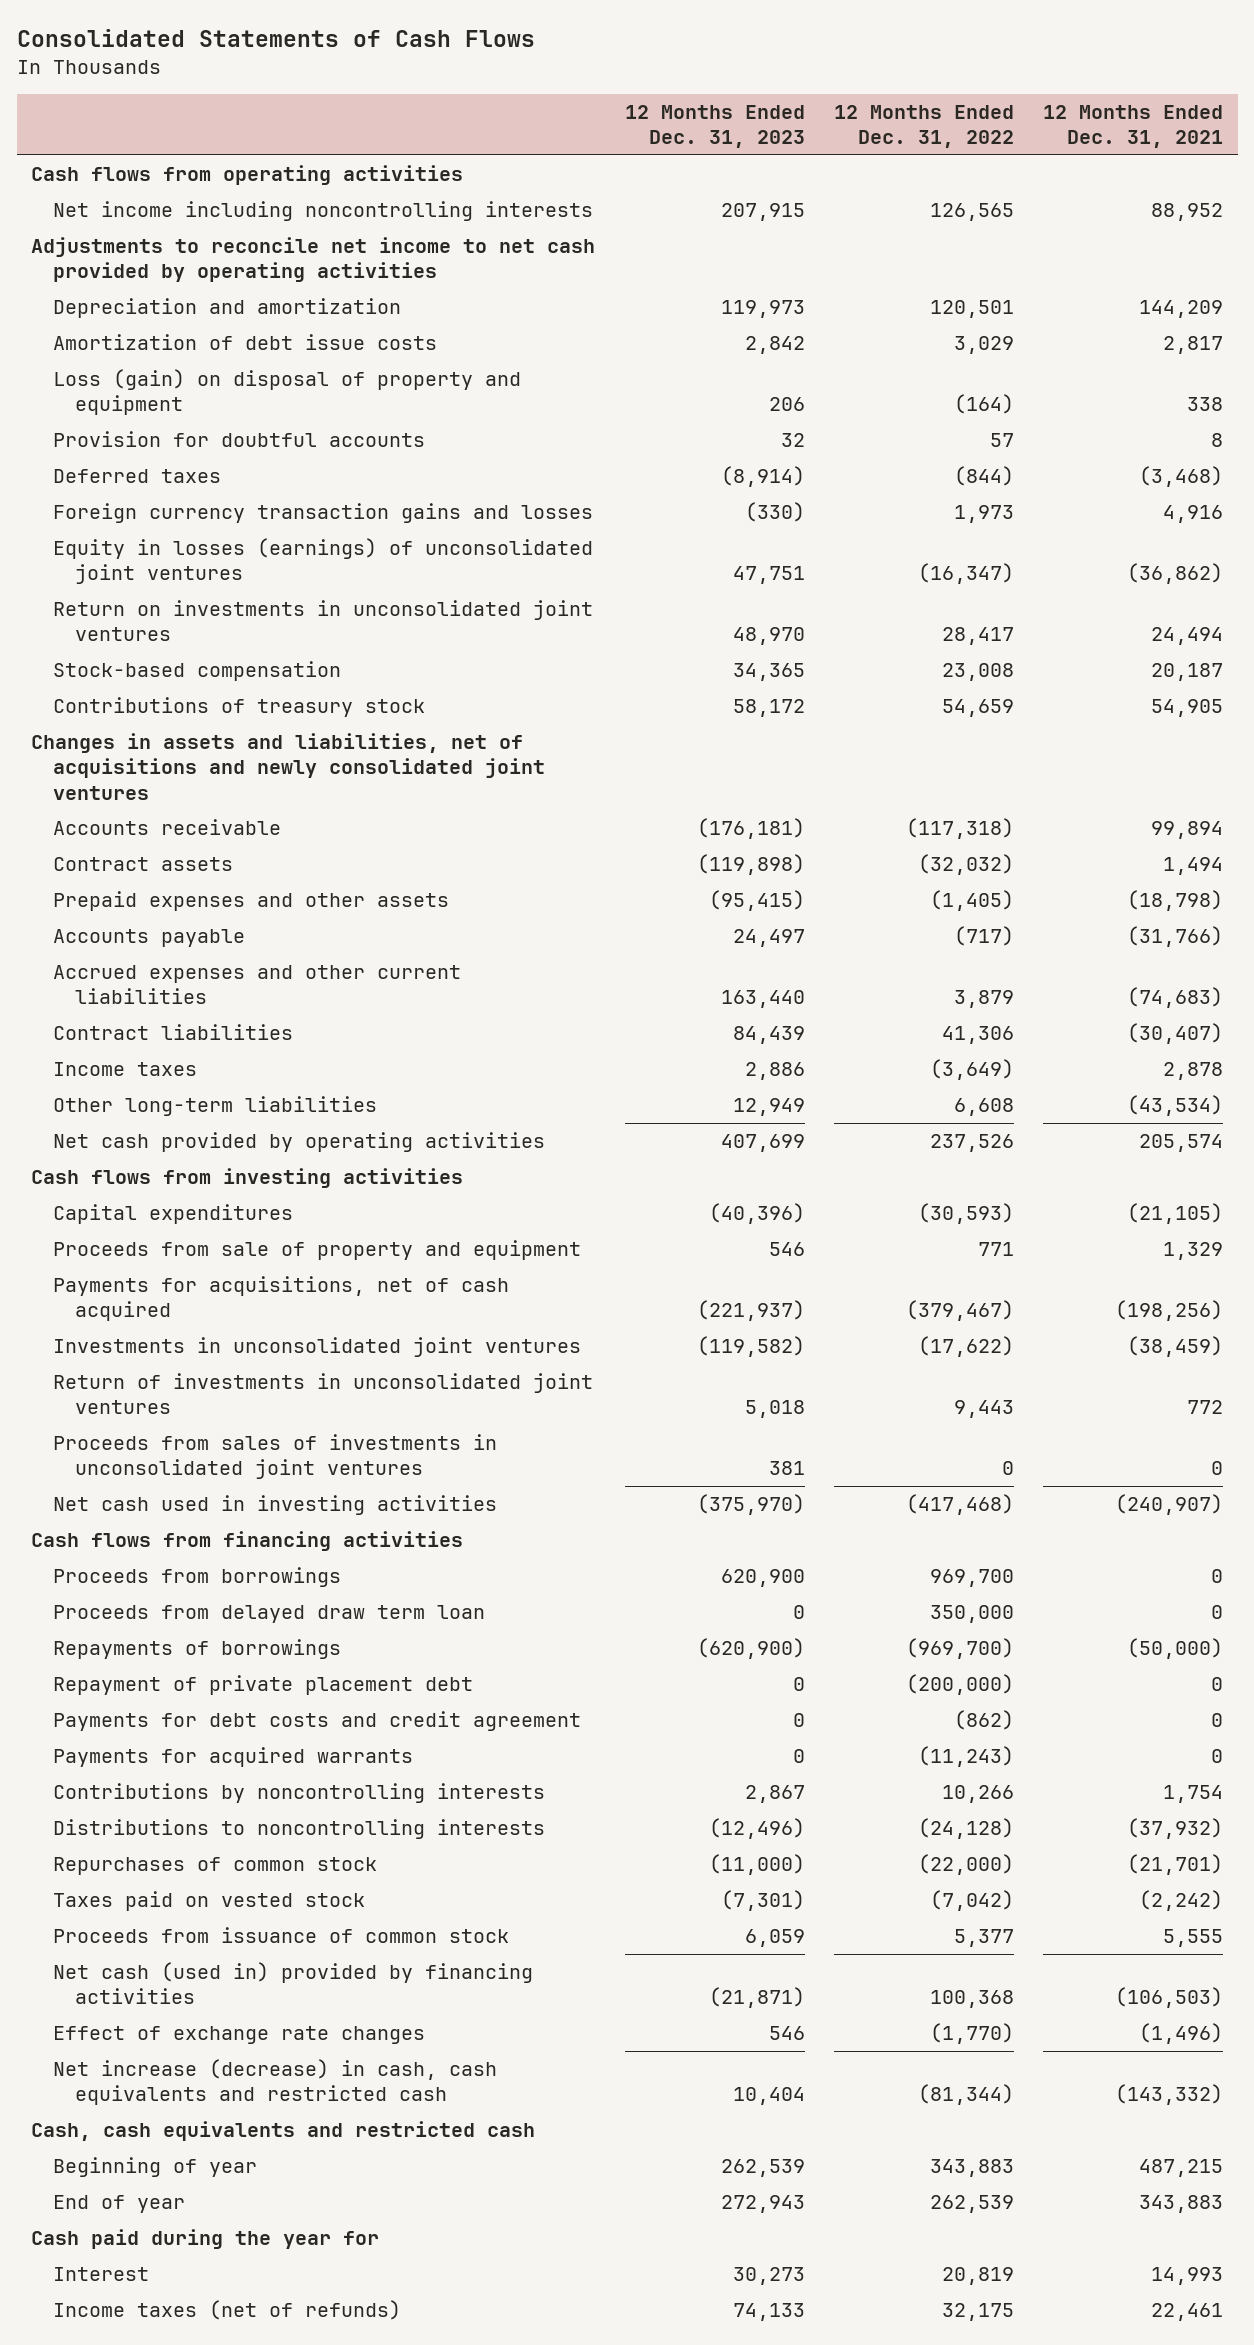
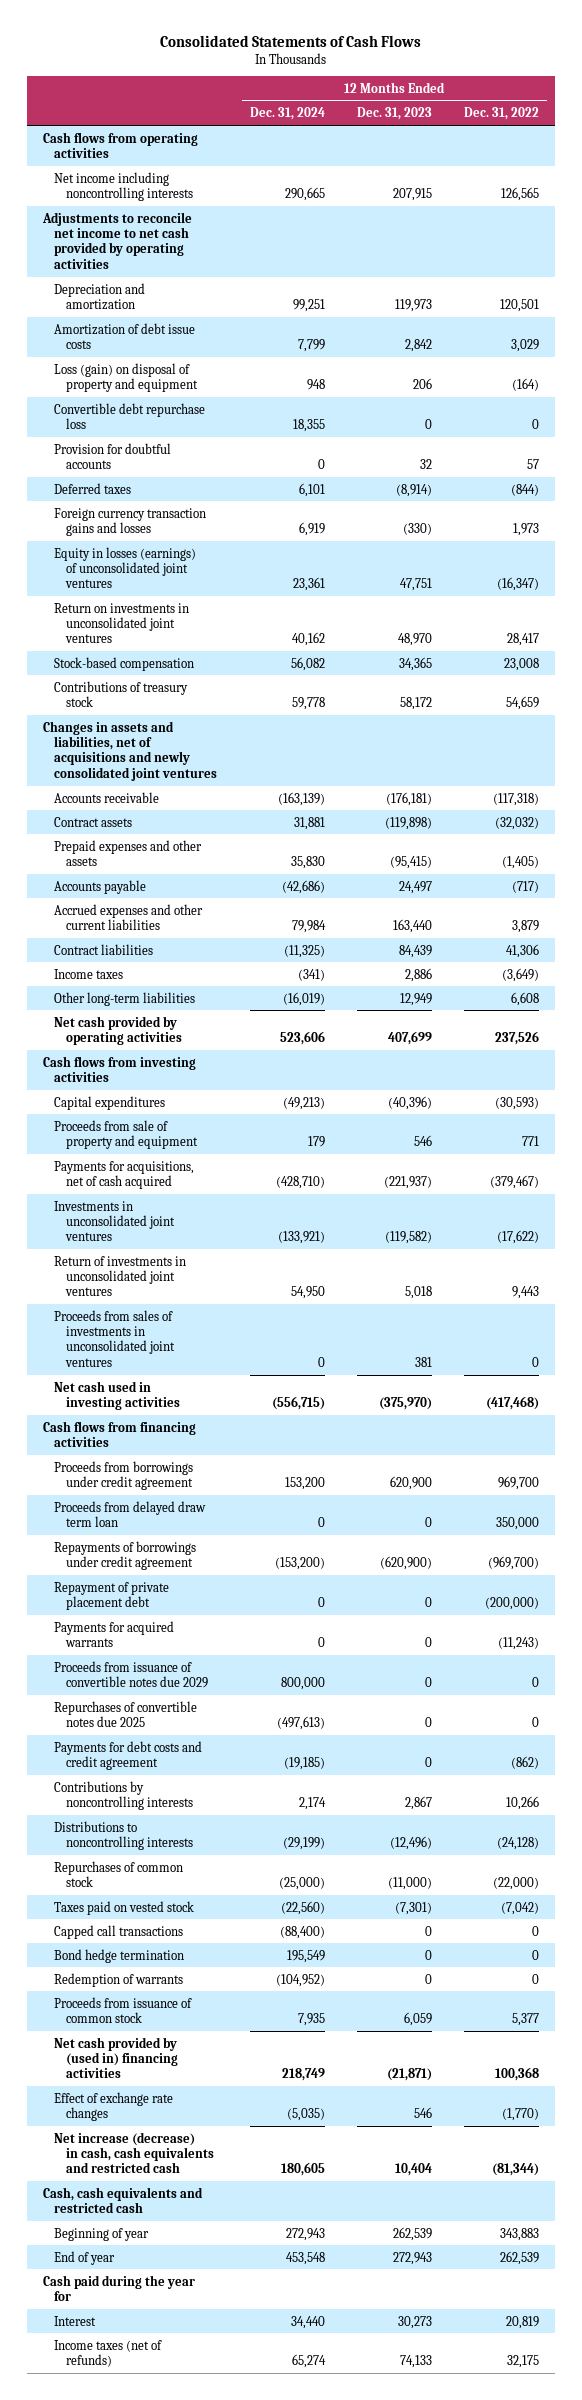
- | 12 Months Ended Dec. 31, 2023 | 12 Months Ended Dec. 31, 2022 | 12 Months Ended Dec. 31, 2021
+ | 12 Months Ended Dec. 31, 2024 | 12 Months Ended Dec. 31, 2023 | 12 Months Ended Dec. 31, 2022
+ Convertible debt repurchase loss | 18,355 | 0 | 0
- Proceeds from borrowings | 620,900 | 969,700 | 0
+ Proceeds from borrowings under credit agreement | 153,200 | 620,900 | 969,700
- Repayments of borrowings | (620,900) | (969,700) | (50,000)
+ Repayments of borrowings under credit agreement | (153,200) | (620,900) | (969,700)
+ Proceeds from issuance of convertible notes due 2029 | 800,000 | 0 | 0
+ Repurchases of convertible notes due 2025 | (497,613) | 0 | 0
moved down: Payments for debt costs and credit agreement | (19,185) | 0 | (862)
+ Capped call transactions | (88,400) | 0 | 0
+ Bond hedge termination | 195,549 | 0 | 0
+ Redemption of warrants | (104,952) | 0 | 0
- Net cash (used in) provided by financing activities | (21,871) | 100,368 | (106,503)
+ Net cash provided by (used in) financing activities | 218,749 | (21,871) | 100,368

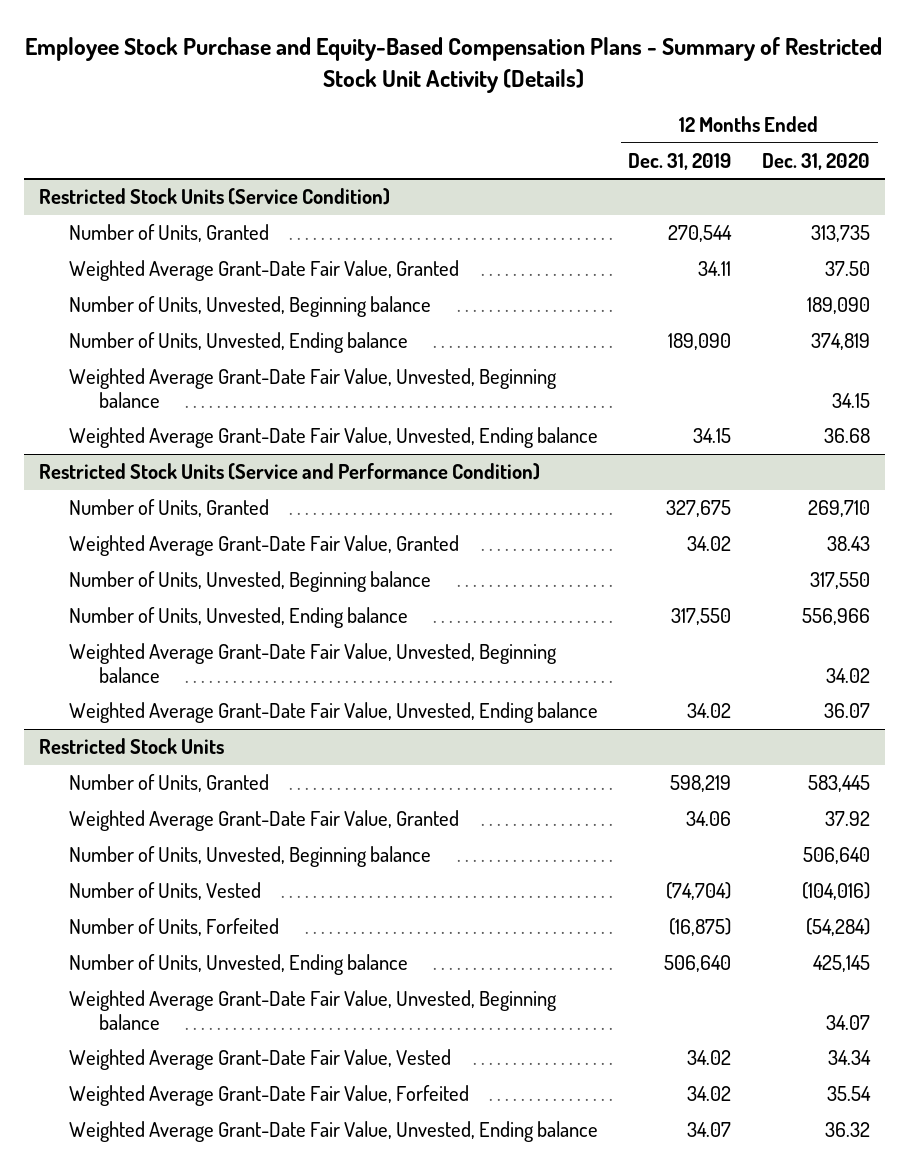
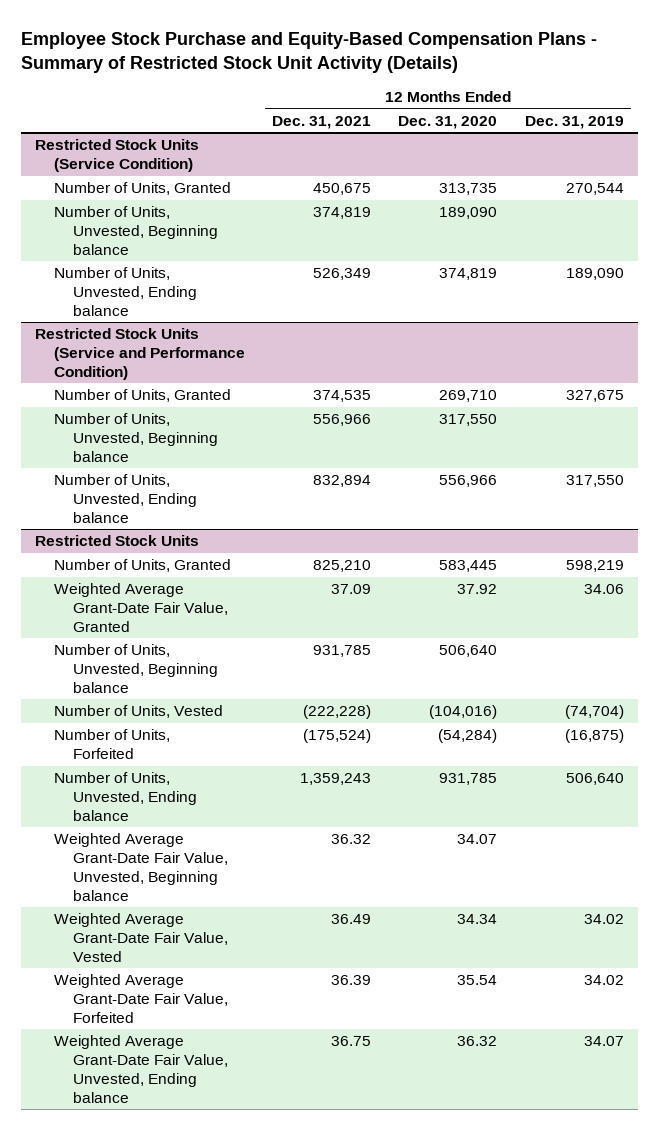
- | 12 Months Ended Dec. 31, 2019 | 12 Months Ended Dec. 31, 2020
+ | 12 Months Ended Dec. 31, 2021 | 12 Months Ended Dec. 31, 2020 | 12 Months Ended Dec. 31, 2019
@ Restricted Stock Units (Service Condition)
- Weighted Average Grant-Date Fair Value, Granted | 34.11 | 37.50
- Weighted Average Grant-Date Fair Value, Unvested, Beginning balance | | 34.15
- Weighted Average Grant-Date Fair Value, Unvested, Ending balance | 34.15 | 36.68
@ Restricted Stock Units (Service and Performance Condition)
- Weighted Average Grant-Date Fair Value, Granted | 34.02 | 38.43
- Weighted Average Grant-Date Fair Value, Unvested, Beginning balance | | 34.02
- Weighted Average Grant-Date Fair Value, Unvested, Ending balance | 34.02 | 36.07
@ Restricted Stock Units
- Number of Units, Unvested, Ending balance | 506,640 | 425,145
+ Number of Units, Unvested, Ending balance | 1,359,243 | 931,785 | 506,640

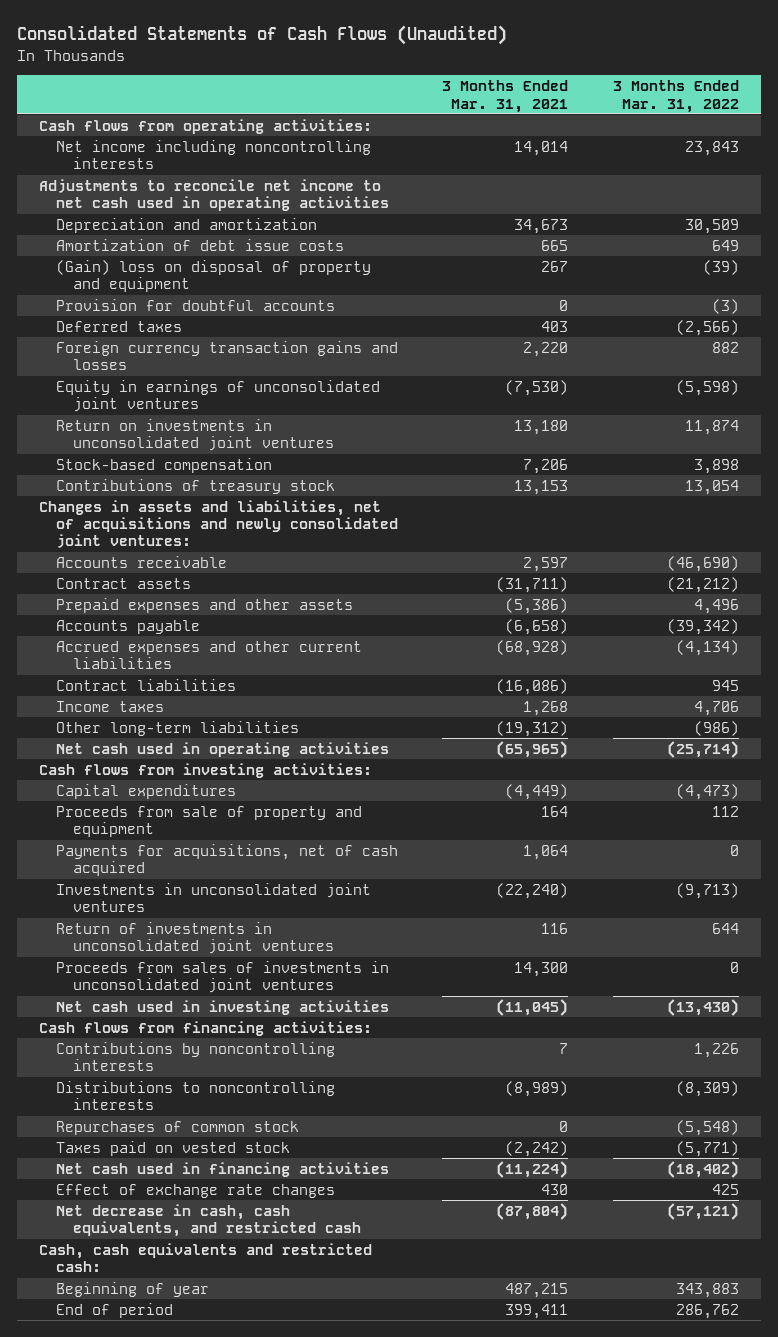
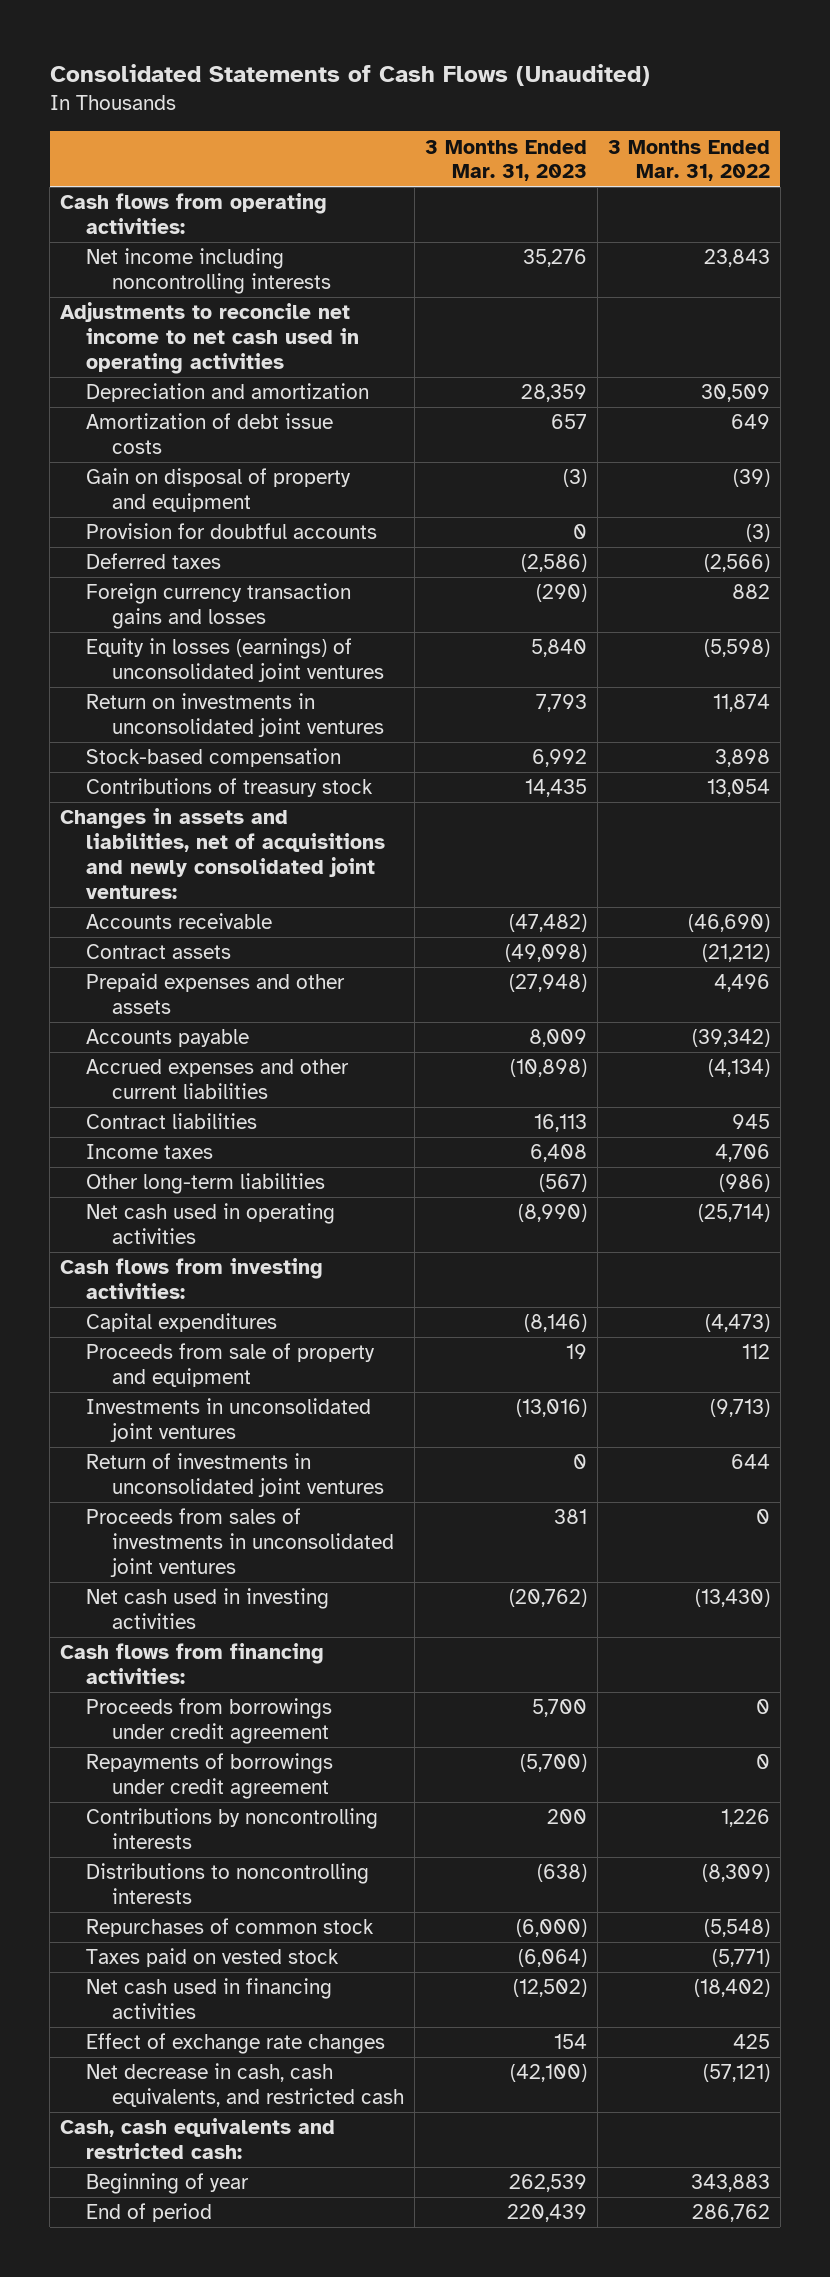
- | 3 Months Ended Mar. 31, 2021 | 3 Months Ended Mar. 31, 2022
+ | 3 Months Ended Mar. 31, 2023 | 3 Months Ended Mar. 31, 2022
- (Gain) loss on disposal of property and equipment | 267 | (39)
+ Gain on disposal of property and equipment | (3) | (39)
- Equity in earnings of unconsolidated joint ventures | (7,530) | (5,598)
+ Equity in losses (earnings) of unconsolidated joint ventures | 5,840 | (5,598)
- Payments for acquisitions, net of cash acquired | 1,064 | 0
+ Proceeds from borrowings under credit agreement | 5,700 | 0
+ Repayments of borrowings under credit agreement | (5,700) | 0

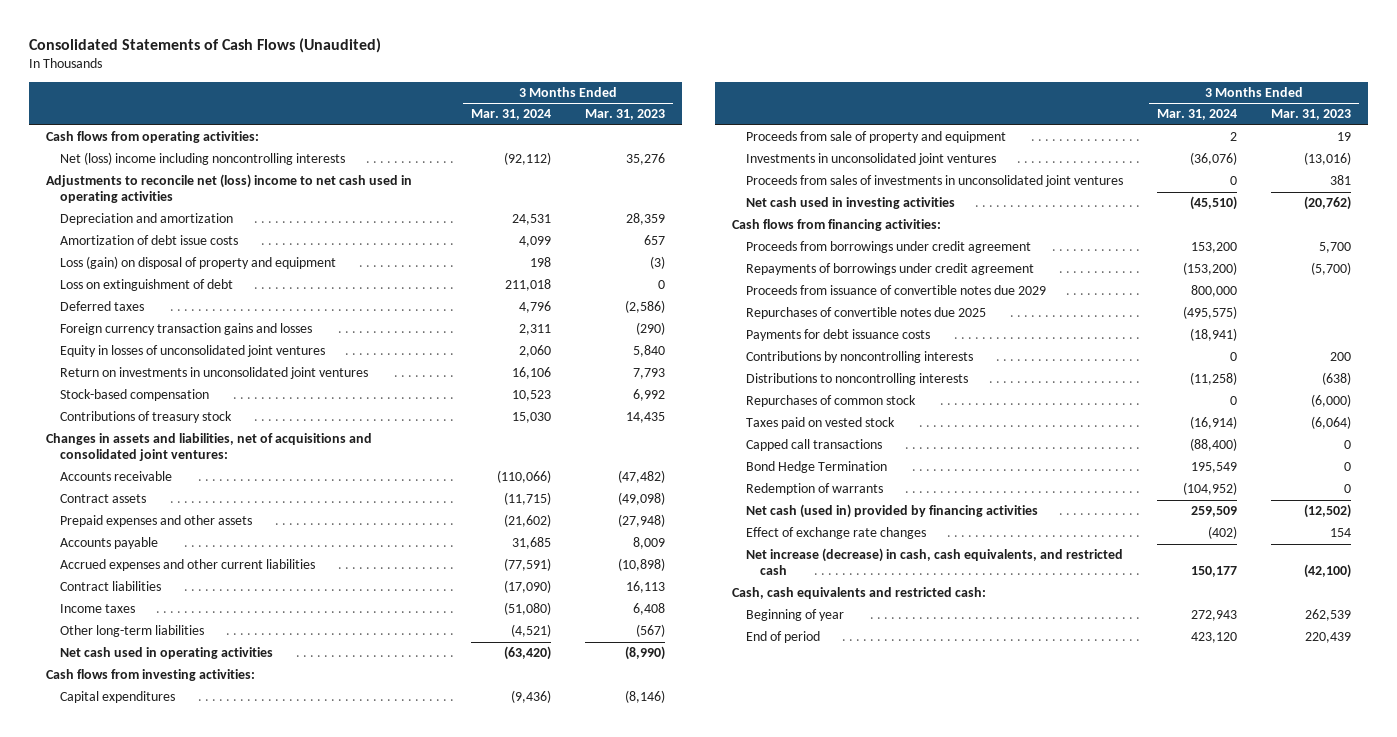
- | 3 Months Ended Mar. 31, 2023 | 3 Months Ended Mar. 31, 2022
+ | 3 Months Ended Mar. 31, 2024 | 3 Months Ended Mar. 31, 2023
- Net income including noncontrolling interests | 35,276 | 23,843
- Adjustments to reconcile net income to net cash used in operating activities
+ Net (loss) income including noncontrolling interests | (92,112) | 35,276
+ Adjustments to reconcile net (loss) income to net cash used in operating activities
- Gain on disposal of property and equipment | (3) | (39)
- Provision for doubtful accounts | 0 | (3)
+ Loss (gain) on disposal of property and equipment | 198 | (3)
+ Loss on extinguishment of debt | 211,018 | 0
- Equity in losses (earnings) of unconsolidated joint ventures | 5,840 | (5,598)
+ Equity in losses of unconsolidated joint ventures | 2,060 | 5,840
- Changes in assets and liabilities, net of acquisitions and newly consolidated joint ventures:
+ Changes in assets and liabilities, net of acquisitions and consolidated joint ventures:
- Return of investments in unconsolidated joint ventures | 0 | 644
+ Proceeds from issuance of convertible notes due 2029 | 800,000 |
+ Repurchases of convertible notes due 2025 | (495,575) |
+ Payments for debt issuance costs | (18,941) |
- Net cash used in financing activities | (12,502) | (18,402)
+ Capped call transactions | (88,400) | 0
+ Bond Hedge Termination | 195,549 | 0
+ Redemption of warrants | (104,952) | 0
+ Net cash (used in) provided by financing activities | 259,509 | (12,502)
- Net decrease in cash, cash equivalents, and restricted cash | (42,100) | (57,121)
+ Net increase (decrease) in cash, cash equivalents, and restricted cash | 150,177 | (42,100)

